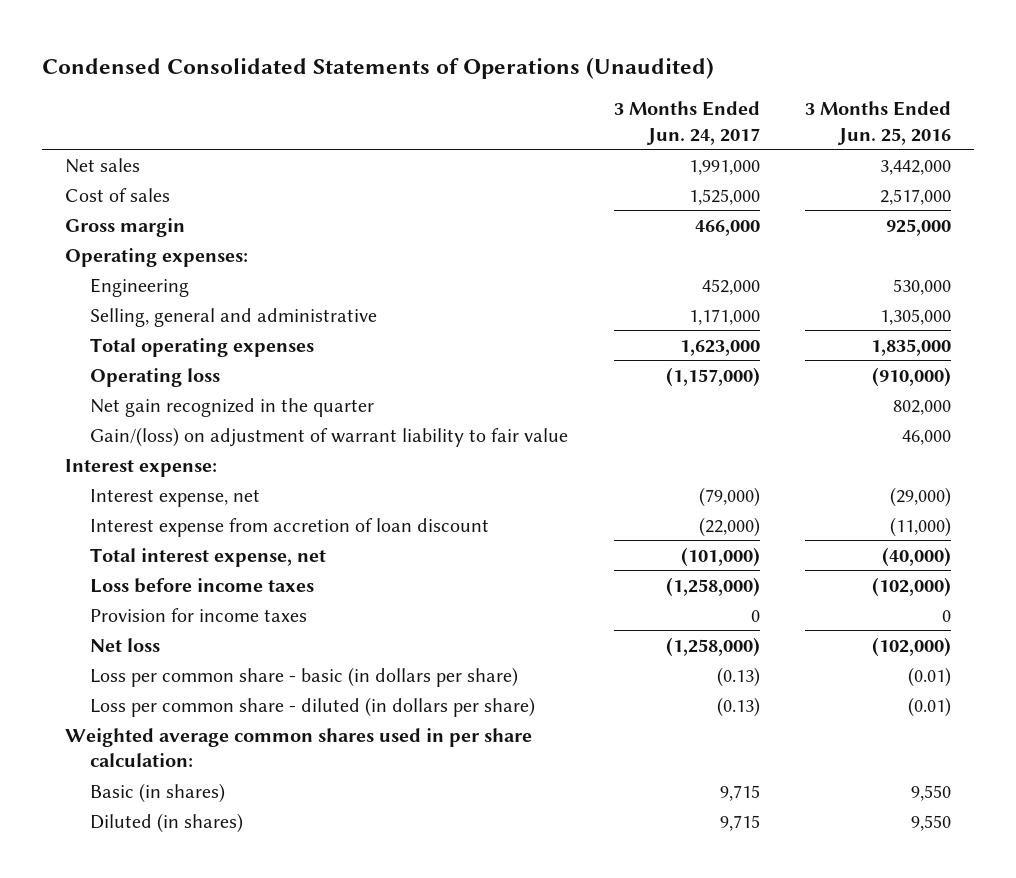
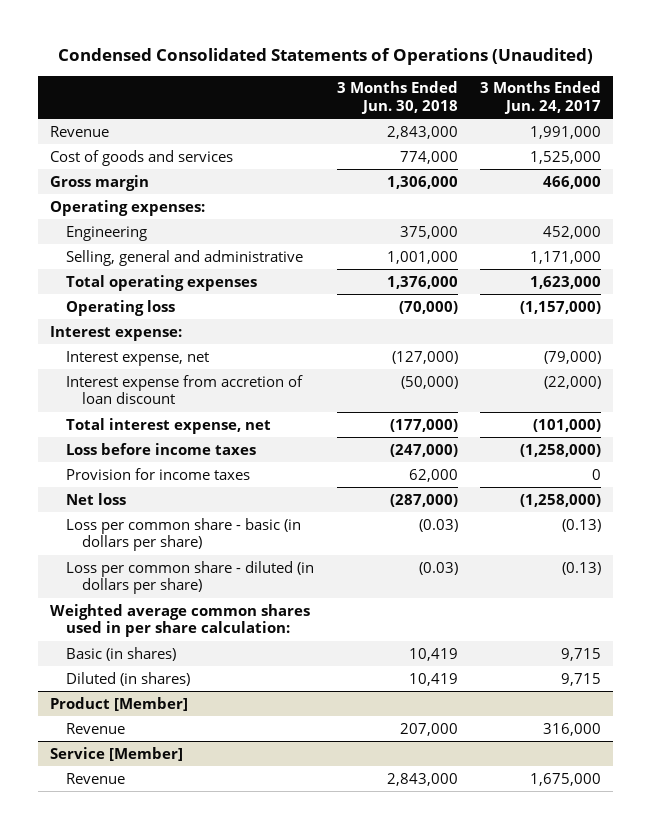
- | 3 Months Ended Jun. 24, 2017 | 3 Months Ended Jun. 25, 2016
+ | 3 Months Ended Jun. 30, 2018 | 3 Months Ended Jun. 24, 2017
- Net sales | 1,991,000 | 3,442,000
- Cost of sales | 1,525,000 | 2,517,000
+ Revenue | 2,843,000 | 1,991,000
+ Cost of goods and services | 774,000 | 1,525,000
- Net gain recognized in the quarter | | 802,000
- Gain/(loss) on adjustment of warrant liability to fair value | | 46,000
+ Product [Member]
+ Revenue | 207,000 | 316,000
+ Service [Member]
+ Revenue | 2,843,000 | 1,675,000

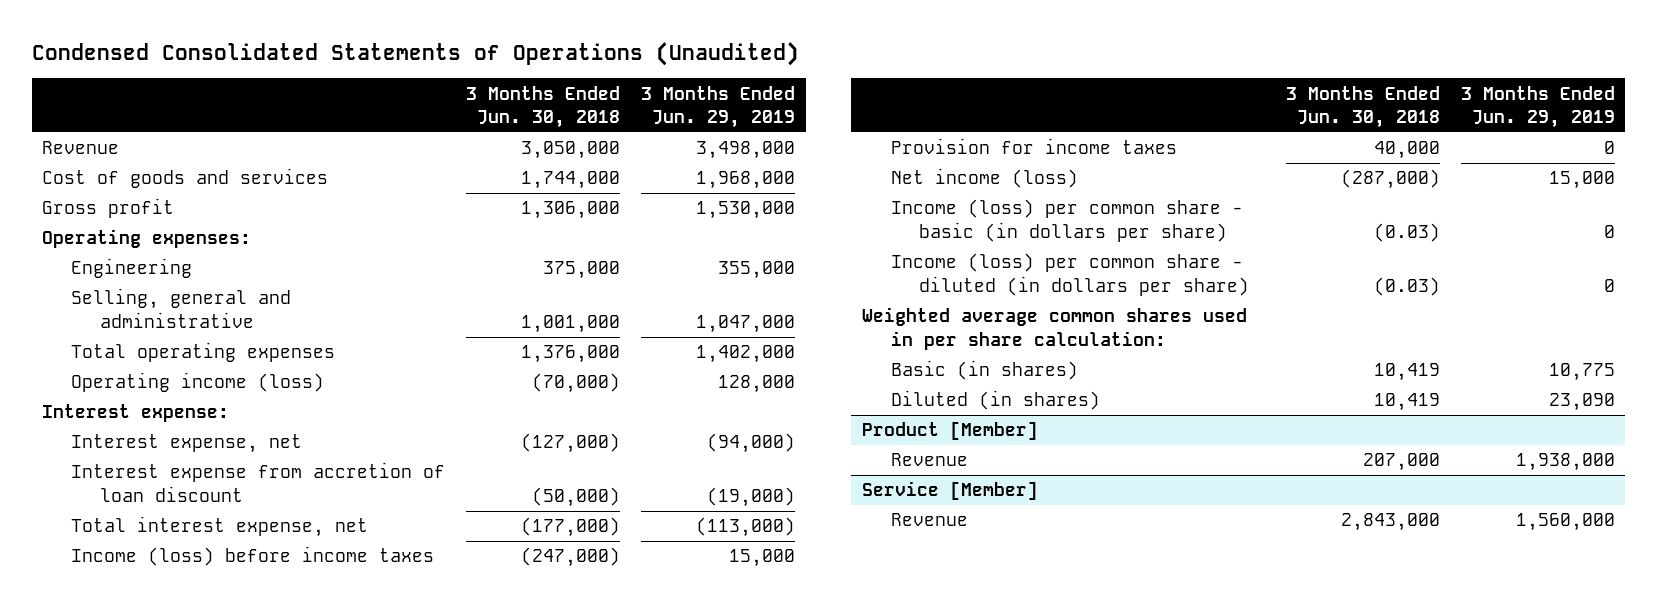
- | 3 Months Ended Jun. 30, 2018 | 3 Months Ended Jun. 24, 2017
+ | 3 Months Ended Jun. 30, 2018 | 3 Months Ended Jun. 29, 2019
- Revenue | 2,843,000 | 1,991,000
- Cost of goods and services | 774,000 | 1,525,000
- Gross margin | 1,306,000 | 466,000
+ Revenue | 3,050,000 | 3,498,000
+ Cost of goods and services | 1,744,000 | 1,968,000
+ Gross profit | 1,306,000 | 1,530,000
- Operating loss | (70,000) | (1,157,000)
+ Operating income (loss) | (70,000) | 128,000
- Loss before income taxes | (247,000) | (1,258,000)
- Provision for income taxes | 62,000 | 0
- Net loss | (287,000) | (1,258,000)
- Loss per common share - basic (in dollars per share) | (0.03) | (0.13)
- Loss per common share - diluted (in dollars per share) | (0.03) | (0.13)
+ Income (loss) before income taxes | (247,000) | 15,000
+ Provision for income taxes | 40,000 | 0
+ Net income (loss) | (287,000) | 15,000
+ Income (loss) per common share - basic (in dollars per share) | (0.03) | 0
+ Income (loss) per common share - diluted (in dollars per share) | (0.03) | 0

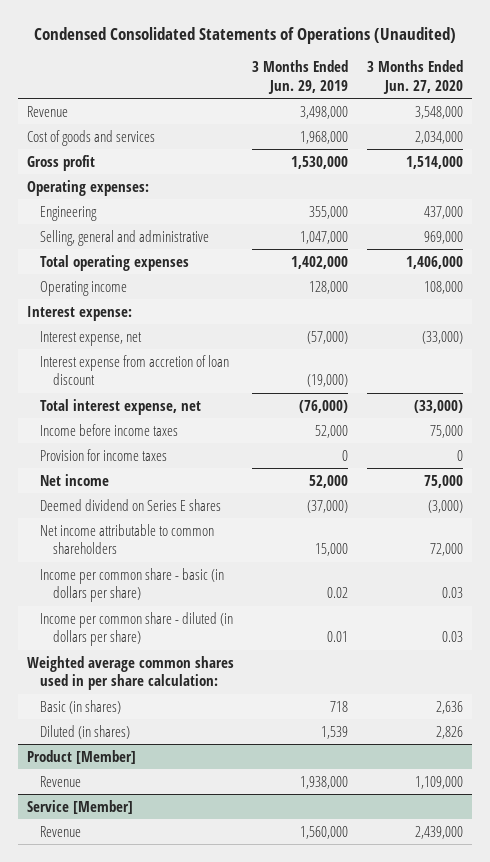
- | 3 Months Ended Jun. 30, 2018 | 3 Months Ended Jun. 29, 2019
+ | 3 Months Ended Jun. 29, 2019 | 3 Months Ended Jun. 27, 2020
- Operating income (loss) | (70,000) | 128,000
+ Operating income | 128,000 | 108,000
- Interest expense, net | (127,000) | (94,000)
+ Interest expense, net | (57,000) | (33,000)
- Total interest expense, net | (177,000) | (113,000)
- Income (loss) before income taxes | (247,000) | 15,000
+ Total interest expense, net | (76,000) | (33,000)
+ Income before income taxes | 52,000 | 75,000
- Net income (loss) | (287,000) | 15,000
- Income (loss) per common share - basic (in dollars per share) | (0.03) | 0
- Income (loss) per common share - diluted (in dollars per share) | (0.03) | 0
+ Net income | 52,000 | 75,000
+ Deemed dividend on Series E shares | (37,000) | (3,000)
+ Net income attributable to common shareholders | 15,000 | 72,000
+ Income per common share - basic (in dollars per share) | 0.02 | 0.03
+ Income per common share - diluted (in dollars per share) | 0.01 | 0.03
- Basic (in shares) | 10,419 | 10,775
- Diluted (in shares) | 10,419 | 23,090
+ Basic (in shares) | 718 | 2,636
+ Diluted (in shares) | 1,539 | 2,826

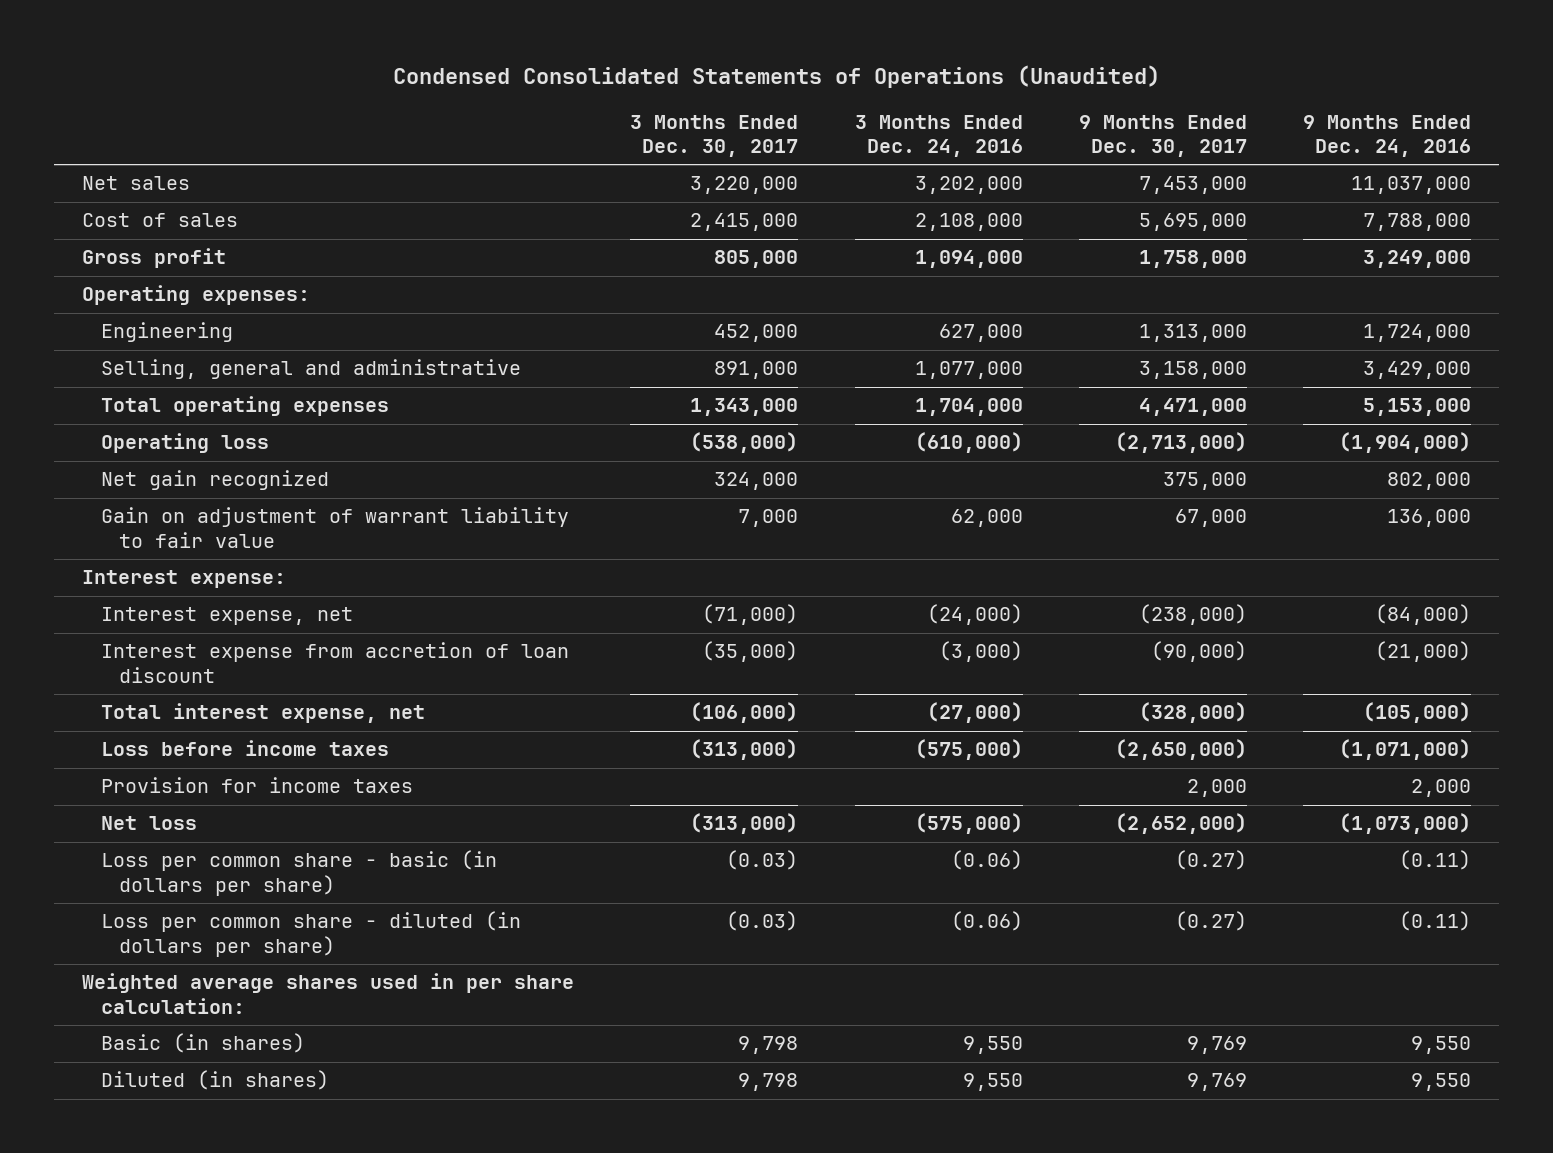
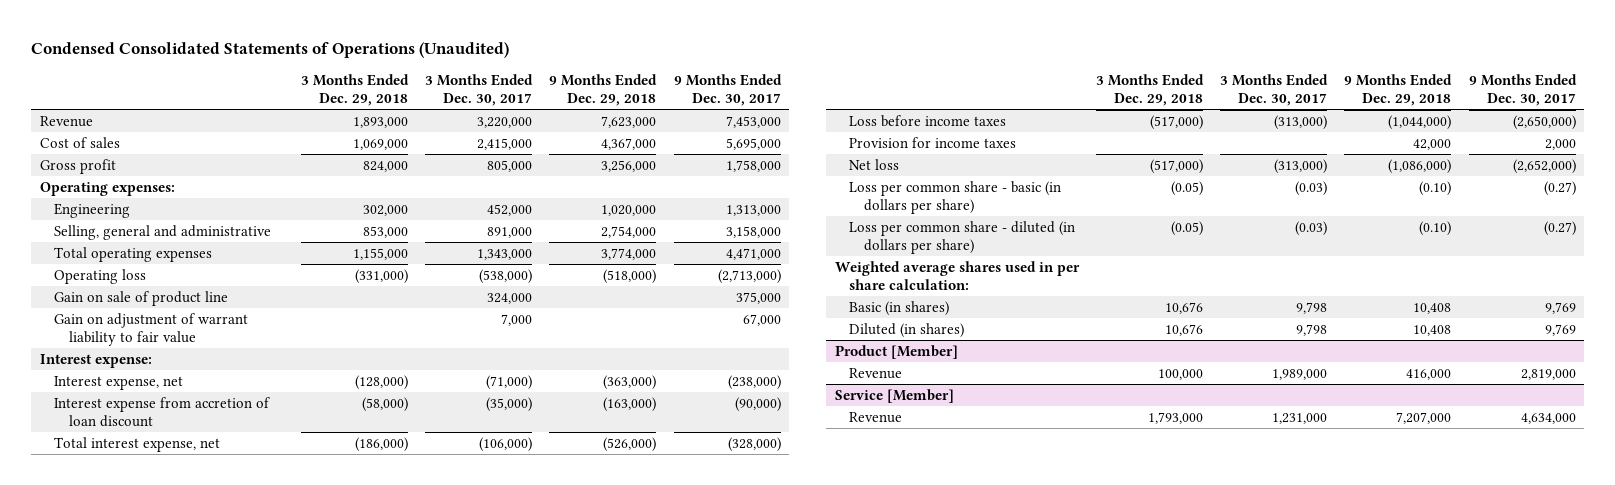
- | 3 Months Ended Dec. 30, 2017 | 3 Months Ended Dec. 24, 2016 | 9 Months Ended Dec. 30, 2017 | 9 Months Ended Dec. 24, 2016
+ | 3 Months Ended Dec. 29, 2018 | 3 Months Ended Dec. 30, 2017 | 9 Months Ended Dec. 29, 2018 | 9 Months Ended Dec. 30, 2017
- Net sales | 3,220,000 | 3,202,000 | 7,453,000 | 11,037,000
+ Revenue | 1,893,000 | 3,220,000 | 7,623,000 | 7,453,000
- Net gain recognized | 324,000 | | 375,000 | 802,000
+ Gain on sale of product line | | 324,000 | | 375,000
+ Product [Member]
+ Revenue | 100,000 | 1,989,000 | 416,000 | 2,819,000
+ Service [Member]
+ Revenue | 1,793,000 | 1,231,000 | 7,207,000 | 4,634,000

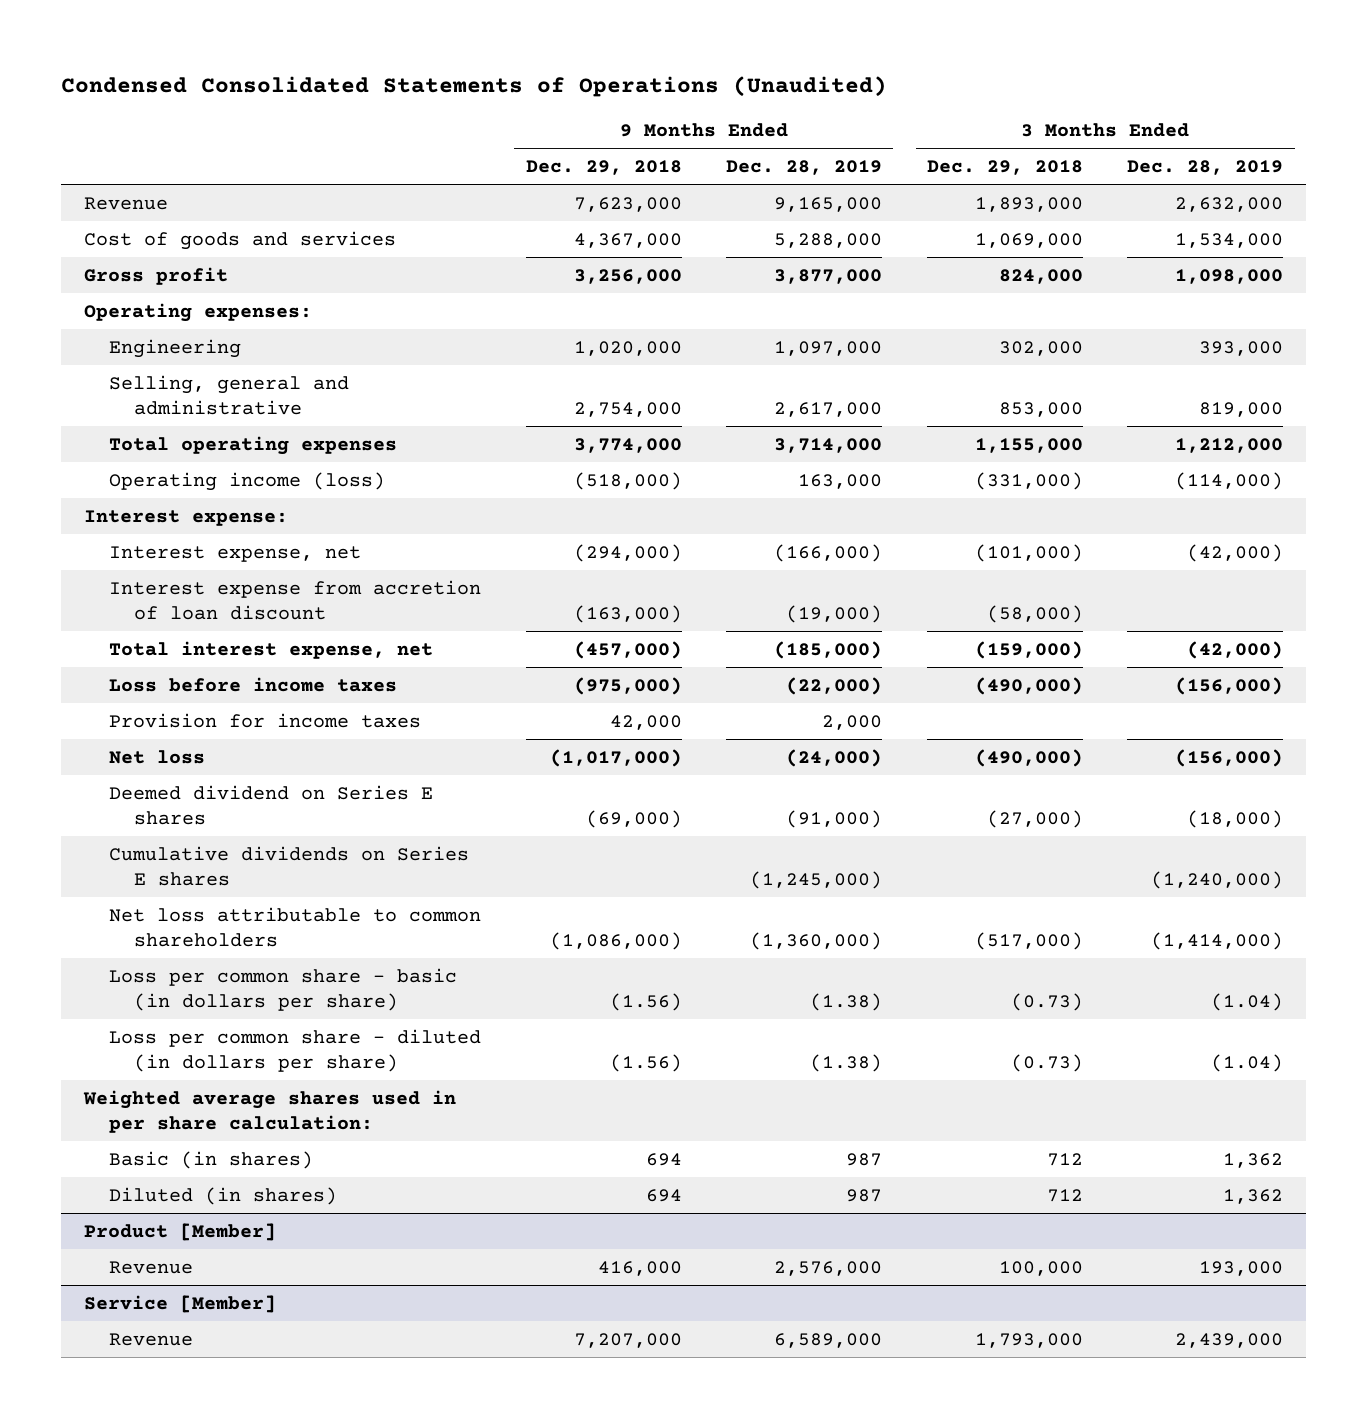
- | 3 Months Ended Dec. 29, 2018 | 3 Months Ended Dec. 30, 2017 | 9 Months Ended Dec. 29, 2018 | 9 Months Ended Dec. 30, 2017
+ | 9 Months Ended Dec. 29, 2018 | 9 Months Ended Dec. 28, 2019 | 3 Months Ended Dec. 29, 2018 | 3 Months Ended Dec. 28, 2019
- Cost of sales | 1,069,000 | 2,415,000 | 4,367,000 | 5,695,000
+ Cost of goods and services | 4,367,000 | 5,288,000 | 1,069,000 | 1,534,000
- Operating loss | (331,000) | (538,000) | (518,000) | (2,713,000)
- Gain on sale of product line | | 324,000 | | 375,000
- Gain on adjustment of warrant liability to fair value | | 7,000 | | 67,000
+ Operating income (loss) | (518,000) | 163,000 | (331,000) | (114,000)
- Interest expense, net | (128,000) | (71,000) | (363,000) | (238,000)
+ Interest expense, net | (294,000) | (166,000) | (101,000) | (42,000)
- Total interest expense, net | (186,000) | (106,000) | (526,000) | (328,000)
- Loss before income taxes | (517,000) | (313,000) | (1,044,000) | (2,650,000)
+ Total interest expense, net | (457,000) | (185,000) | (159,000) | (42,000)
+ Loss before income taxes | (975,000) | (22,000) | (490,000) | (156,000)
- Net loss | (517,000) | (313,000) | (1,086,000) | (2,652,000)
- Loss per common share - basic (in dollars per share) | (0.05) | (0.03) | (0.10) | (0.27)
- Loss per common share - diluted (in dollars per share) | (0.05) | (0.03) | (0.10) | (0.27)
+ Net loss | (1,017,000) | (24,000) | (490,000) | (156,000)
+ Deemed dividend on Series E shares | (69,000) | (91,000) | (27,000) | (18,000)
+ Cumulative dividends on Series E shares | | (1,245,000) | | (1,240,000)
+ Net loss attributable to common shareholders | (1,086,000) | (1,360,000) | (517,000) | (1,414,000)
+ Loss per common share - basic (in dollars per share) | (1.56) | (1.38) | (0.73) | (1.04)
+ Loss per common share - diluted (in dollars per share) | (1.56) | (1.38) | (0.73) | (1.04)
- Basic (in shares) | 10,676 | 9,798 | 10,408 | 9,769
- Diluted (in shares) | 10,676 | 9,798 | 10,408 | 9,769
+ Basic (in shares) | 694 | 987 | 712 | 1,362
+ Diluted (in shares) | 694 | 987 | 712 | 1,362

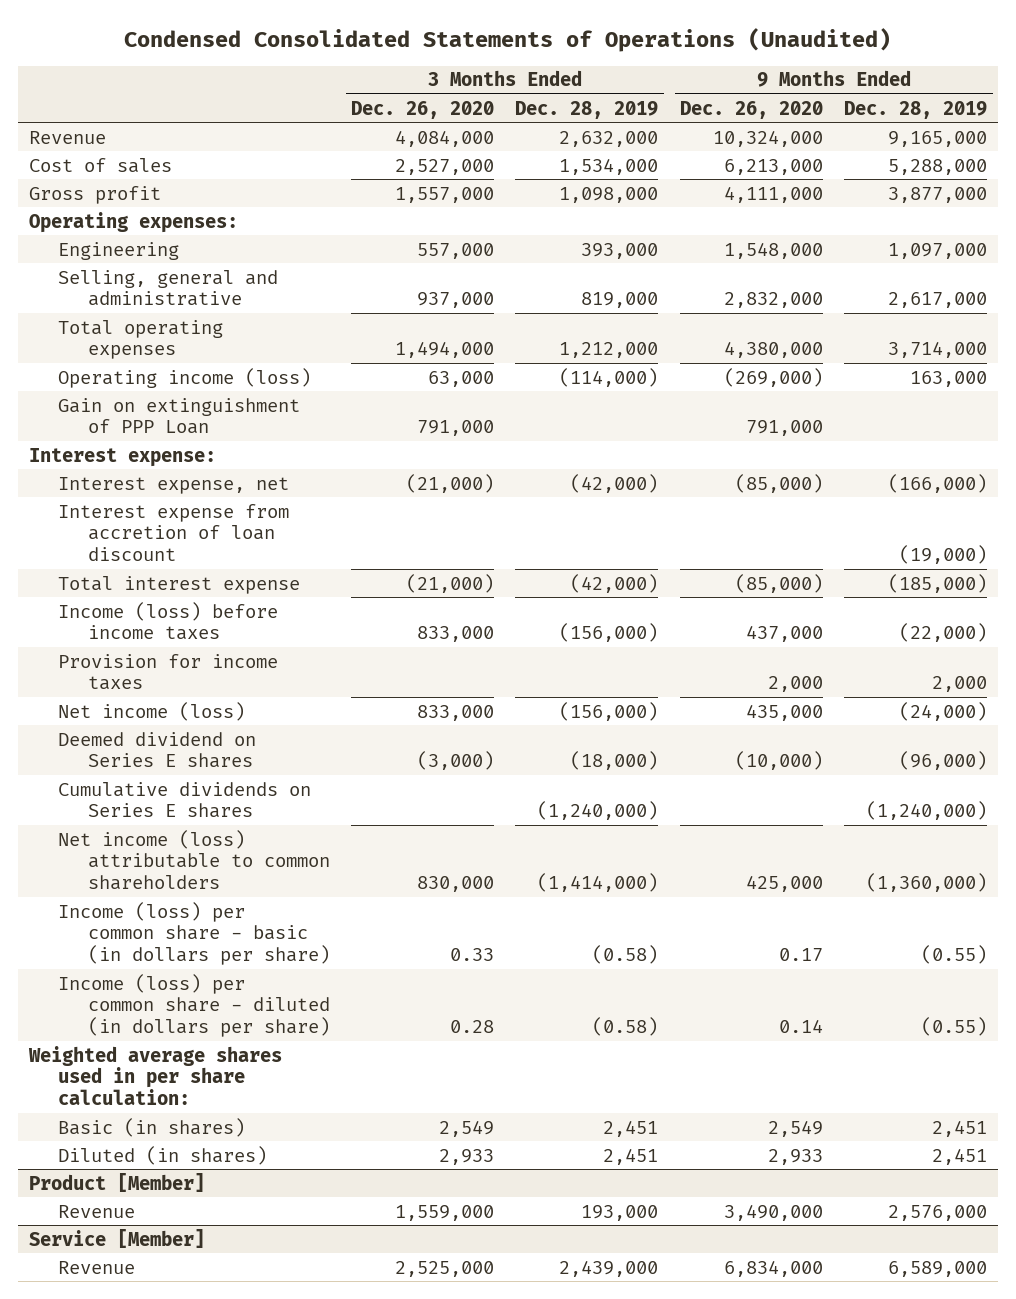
- | 9 Months Ended Dec. 29, 2018 | 9 Months Ended Dec. 28, 2019 | 3 Months Ended Dec. 29, 2018 | 3 Months Ended Dec. 28, 2019
+ | 3 Months Ended Dec. 26, 2020 | 3 Months Ended Dec. 28, 2019 | 9 Months Ended Dec. 26, 2020 | 9 Months Ended Dec. 28, 2019
- Cost of goods and services | 4,367,000 | 5,288,000 | 1,069,000 | 1,534,000
+ Cost of sales | 2,527,000 | 1,534,000 | 6,213,000 | 5,288,000
+ Gain on extinguishment of PPP Loan | 791,000 | | 791,000 |
- Total interest expense, net | (457,000) | (185,000) | (159,000) | (42,000)
- Loss before income taxes | (975,000) | (22,000) | (490,000) | (156,000)
+ Total interest expense | (21,000) | (42,000) | (85,000) | (185,000)
+ Income (loss) before income taxes | 833,000 | (156,000) | 437,000 | (22,000)
- Net loss | (1,017,000) | (24,000) | (490,000) | (156,000)
- Deemed dividend on Series E shares | (69,000) | (91,000) | (27,000) | (18,000)
- Cumulative dividends on Series E shares | | (1,245,000) | | (1,240,000)
- Net loss attributable to common shareholders | (1,086,000) | (1,360,000) | (517,000) | (1,414,000)
- Loss per common share - basic (in dollars per share) | (1.56) | (1.38) | (0.73) | (1.04)
- Loss per common share - diluted (in dollars per share) | (1.56) | (1.38) | (0.73) | (1.04)
+ Net income (loss) | 833,000 | (156,000) | 435,000 | (24,000)
+ Deemed dividend on Series E shares | (3,000) | (18,000) | (10,000) | (96,000)
+ Cumulative dividends on Series E shares | | (1,240,000) | | (1,240,000)
+ Net income (loss) attributable to common shareholders | 830,000 | (1,414,000) | 425,000 | (1,360,000)
+ Income (loss) per common share - basic (in dollars per share) | 0.33 | (0.58) | 0.17 | (0.55)
+ Income (loss) per common share - diluted (in dollars per share) | 0.28 | (0.58) | 0.14 | (0.55)
- Basic (in shares) | 694 | 987 | 712 | 1,362
- Diluted (in shares) | 694 | 987 | 712 | 1,362
+ Basic (in shares) | 2,549 | 2,451 | 2,549 | 2,451
+ Diluted (in shares) | 2,933 | 2,451 | 2,933 | 2,451

